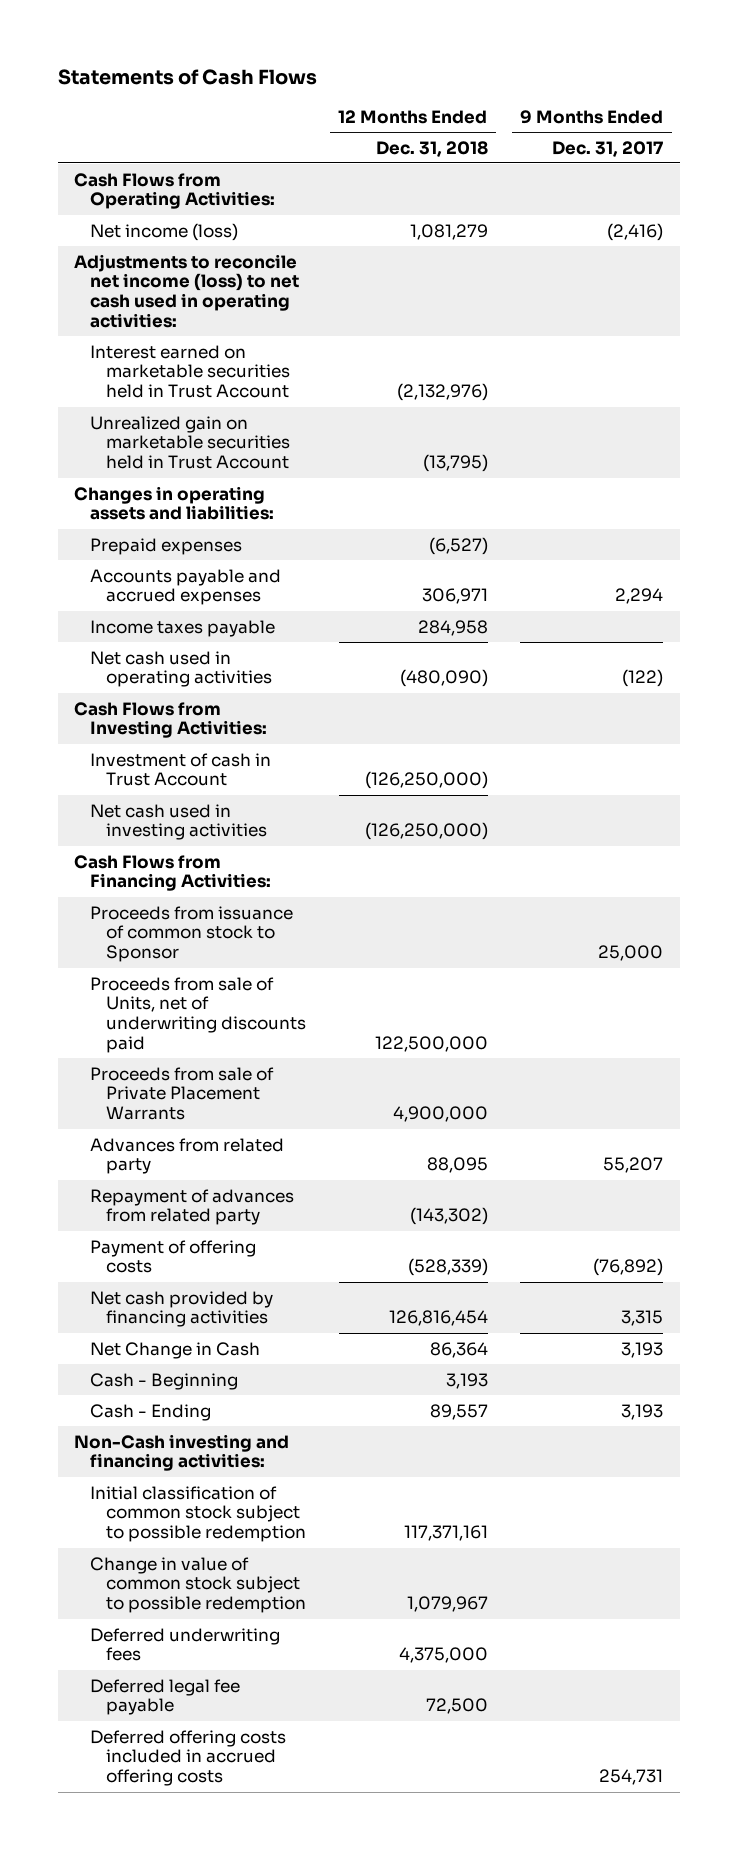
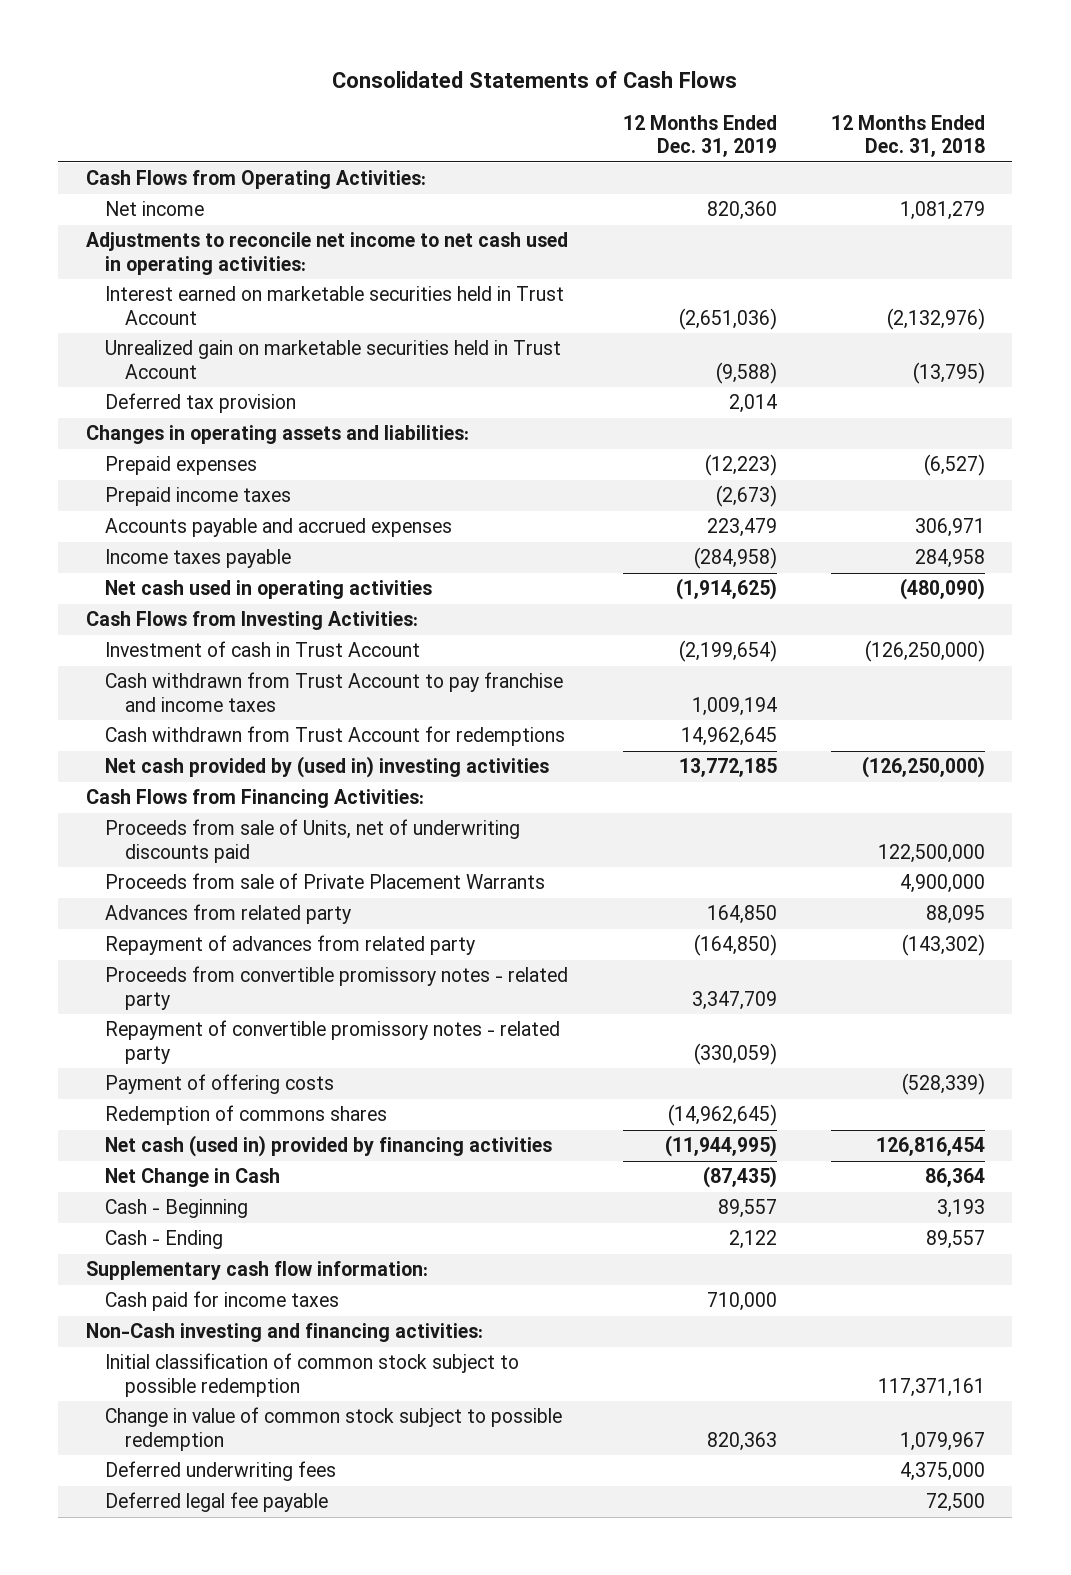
- Statements of Cash Flows
+ Consolidated Statements of Cash Flows
- | 12 Months Ended Dec. 31, 2018 | 9 Months Ended Dec. 31, 2017
+ | 12 Months Ended Dec. 31, 2019 | 12 Months Ended Dec. 31, 2018
- Net income (loss) | 1,081,279 | (2,416)
- Adjustments to reconcile net income (loss) to net cash used in operating activities:
+ Net income | 820,360 | 1,081,279
+ Adjustments to reconcile net income to net cash used in operating activities:
+ Deferred tax provision | 2,014 |
+ Prepaid income taxes | (2,673) |
- Net cash used in investing activities | (126,250,000) |
+ Cash withdrawn from Trust Account to pay franchise and income taxes | 1,009,194 |
+ Cash withdrawn from Trust Account for redemptions | 14,962,645 |
+ Net cash provided by (used in) investing activities | 13,772,185 | (126,250,000)
- Proceeds from issuance of common stock to Sponsor | | 25,000
+ Proceeds from convertible promissory notes - related party | 3,347,709 |
+ Repayment of convertible promissory notes - related party | (330,059) |
- Net cash provided by financing activities | 126,816,454 | 3,315
+ Redemption of commons shares | (14,962,645) |
+ Net cash (used in) provided by financing activities | (11,944,995) | 126,816,454
+ Supplementary cash flow information:
+ Cash paid for income taxes | 710,000 |
- Deferred offering costs included in accrued offering costs | | 254,731

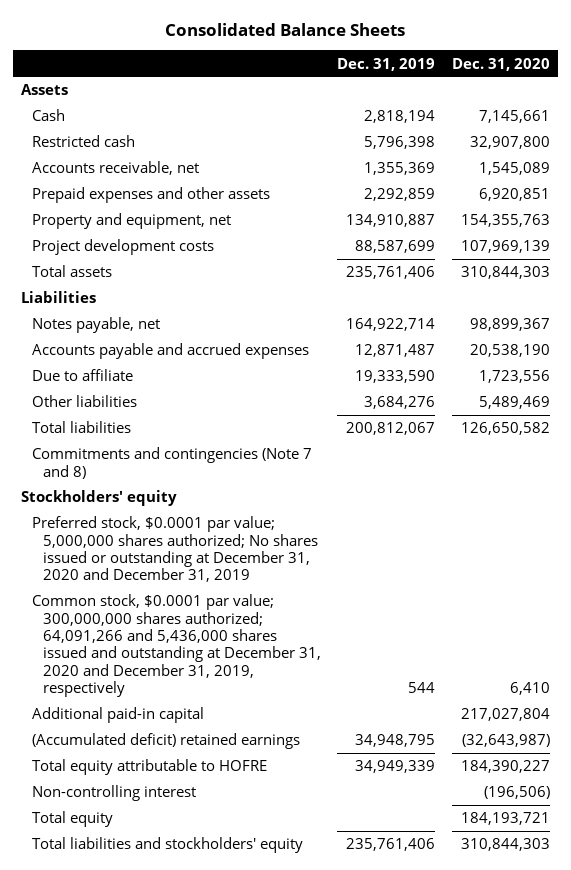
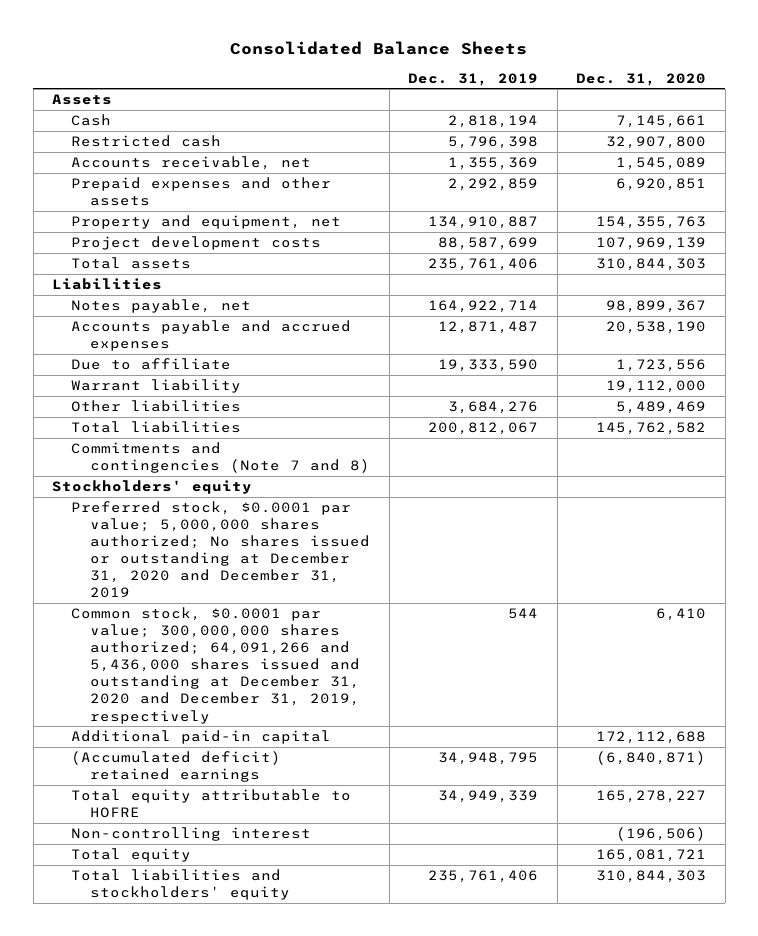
+ Warrant liability | | 19,112,000
- Total liabilities | 200,812,067 | 126,650,582
+ Total liabilities | 200,812,067 | 145,762,582
- Additional paid-in capital | | 217,027,804
- (Accumulated deficit) retained earnings | 34,948,795 | (32,643,987)
- Total equity attributable to HOFRE | 34,949,339 | 184,390,227
+ Additional paid-in capital | | 172,112,688
+ (Accumulated deficit) retained earnings | 34,948,795 | (6,840,871)
+ Total equity attributable to HOFRE | 34,949,339 | 165,278,227
- Total equity | | 184,193,721
+ Total equity | | 165,081,721

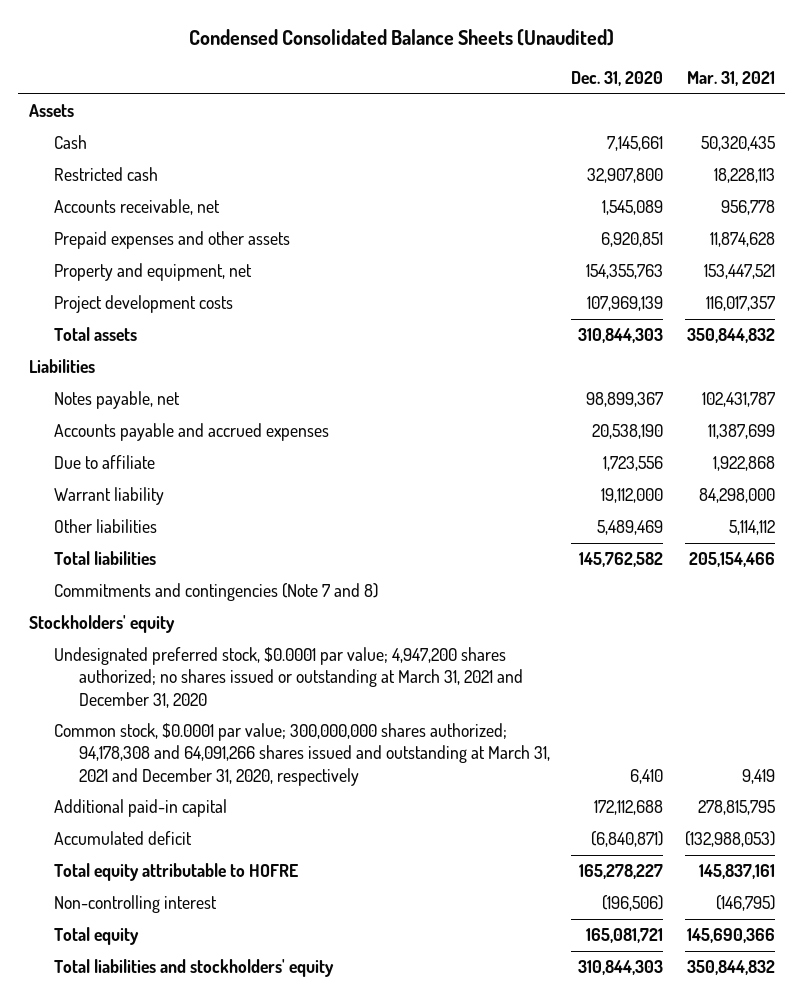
- Consolidated Balance Sheets
+ Condensed Consolidated Balance Sheets (Unaudited)
- | Dec. 31, 2019 | Dec. 31, 2020
+ | Dec. 31, 2020 | Mar. 31, 2021
- Preferred stock, $0.0001 par value; 5,000,000 shares authorized; No shares issued or outstanding at December 31, 2020 and December 31, 2019
- Common stock, $0.0001 par value; 300,000,000 shares authorized; 64,091,266 and 5,436,000 shares issued and outstanding at December 31, 2020 and December 31, 2019, respectively | 544 | 6,410
+ Undesignated preferred stock, $0.0001 par value; 4,947,200 shares authorized; no shares issued or outstanding at March 31, 2021 and December 31, 2020
+ Common stock, $0.0001 par value; 300,000,000 shares authorized; 94,178,308 and 64,091,266 shares issued and outstanding at March 31, 2021 and December 31, 2020, respectively | 6,410 | 9,419
- (Accumulated deficit) retained earnings | 34,948,795 | (6,840,871)
+ Accumulated deficit | (6,840,871) | (132,988,053)

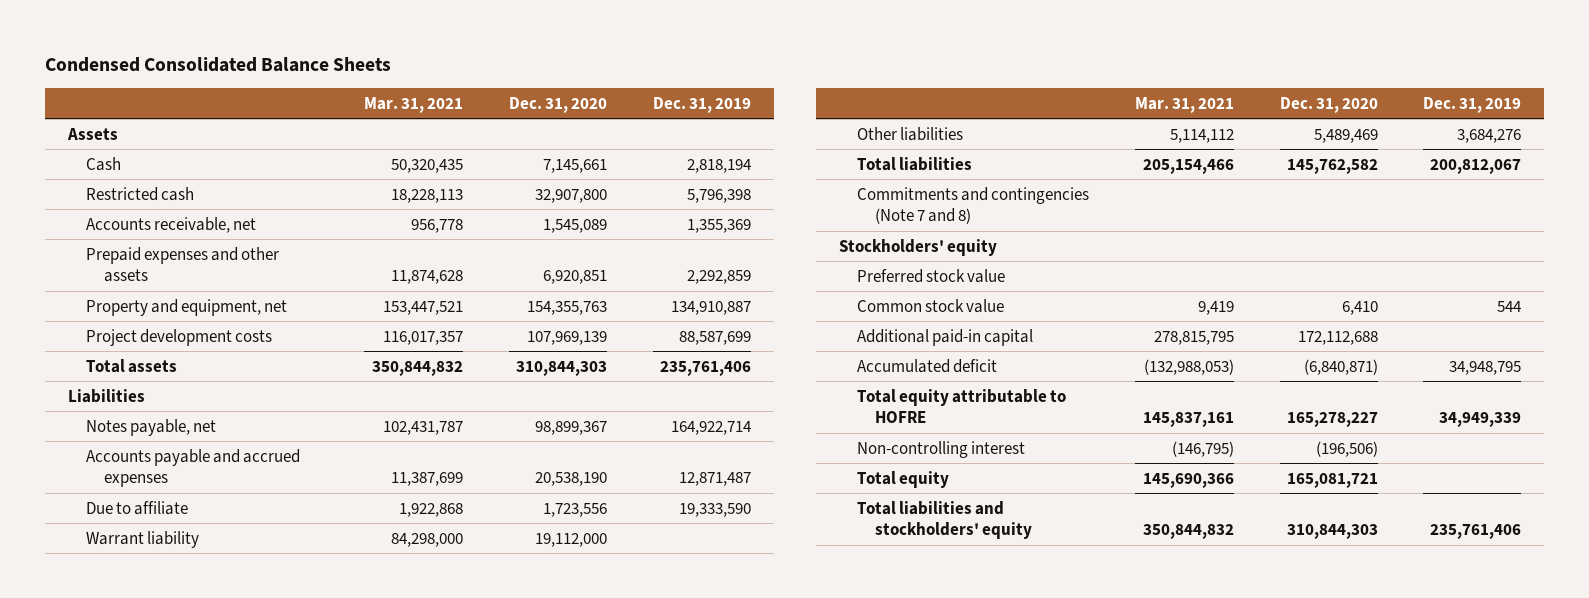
- Condensed Consolidated Balance Sheets (Unaudited)
+ Condensed Consolidated Balance Sheets
- | Dec. 31, 2020 | Mar. 31, 2021
+ | Mar. 31, 2021 | Dec. 31, 2020 | Dec. 31, 2019
- Undesignated preferred stock, $0.0001 par value; 4,947,200 shares authorized; no shares issued or outstanding at March 31, 2021 and December 31, 2020
- Common stock, $0.0001 par value; 300,000,000 shares authorized; 94,178,308 and 64,091,266 shares issued and outstanding at March 31, 2021 and December 31, 2020, respectively | 6,410 | 9,419
+ Preferred stock value
+ Common stock value | 9,419 | 6,410 | 544

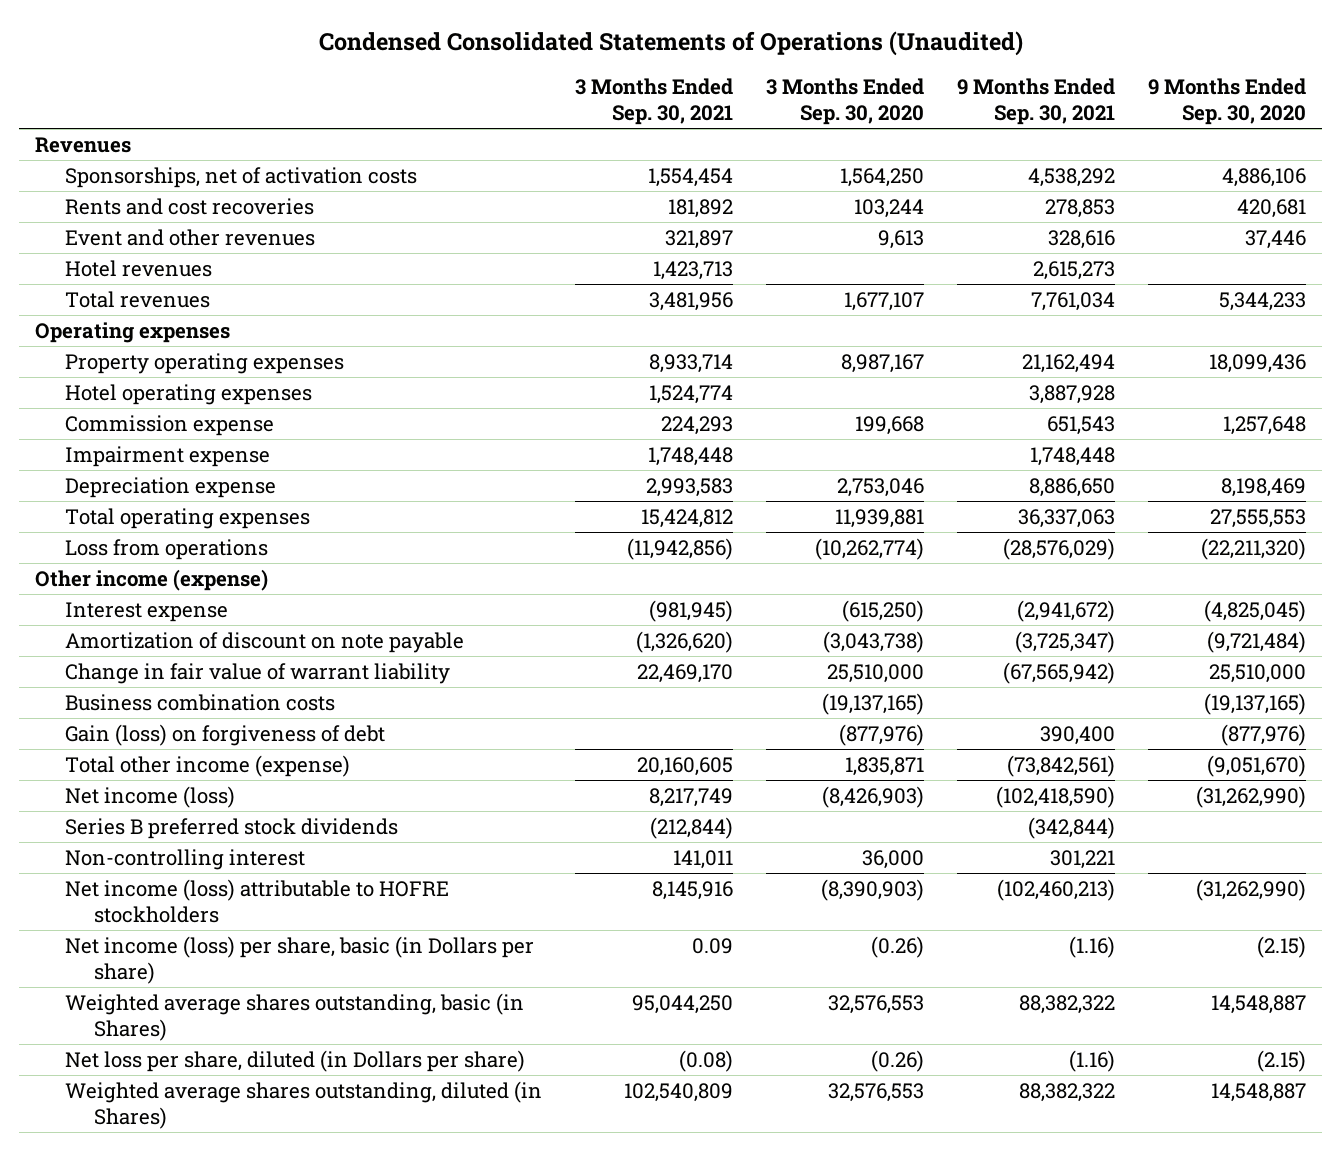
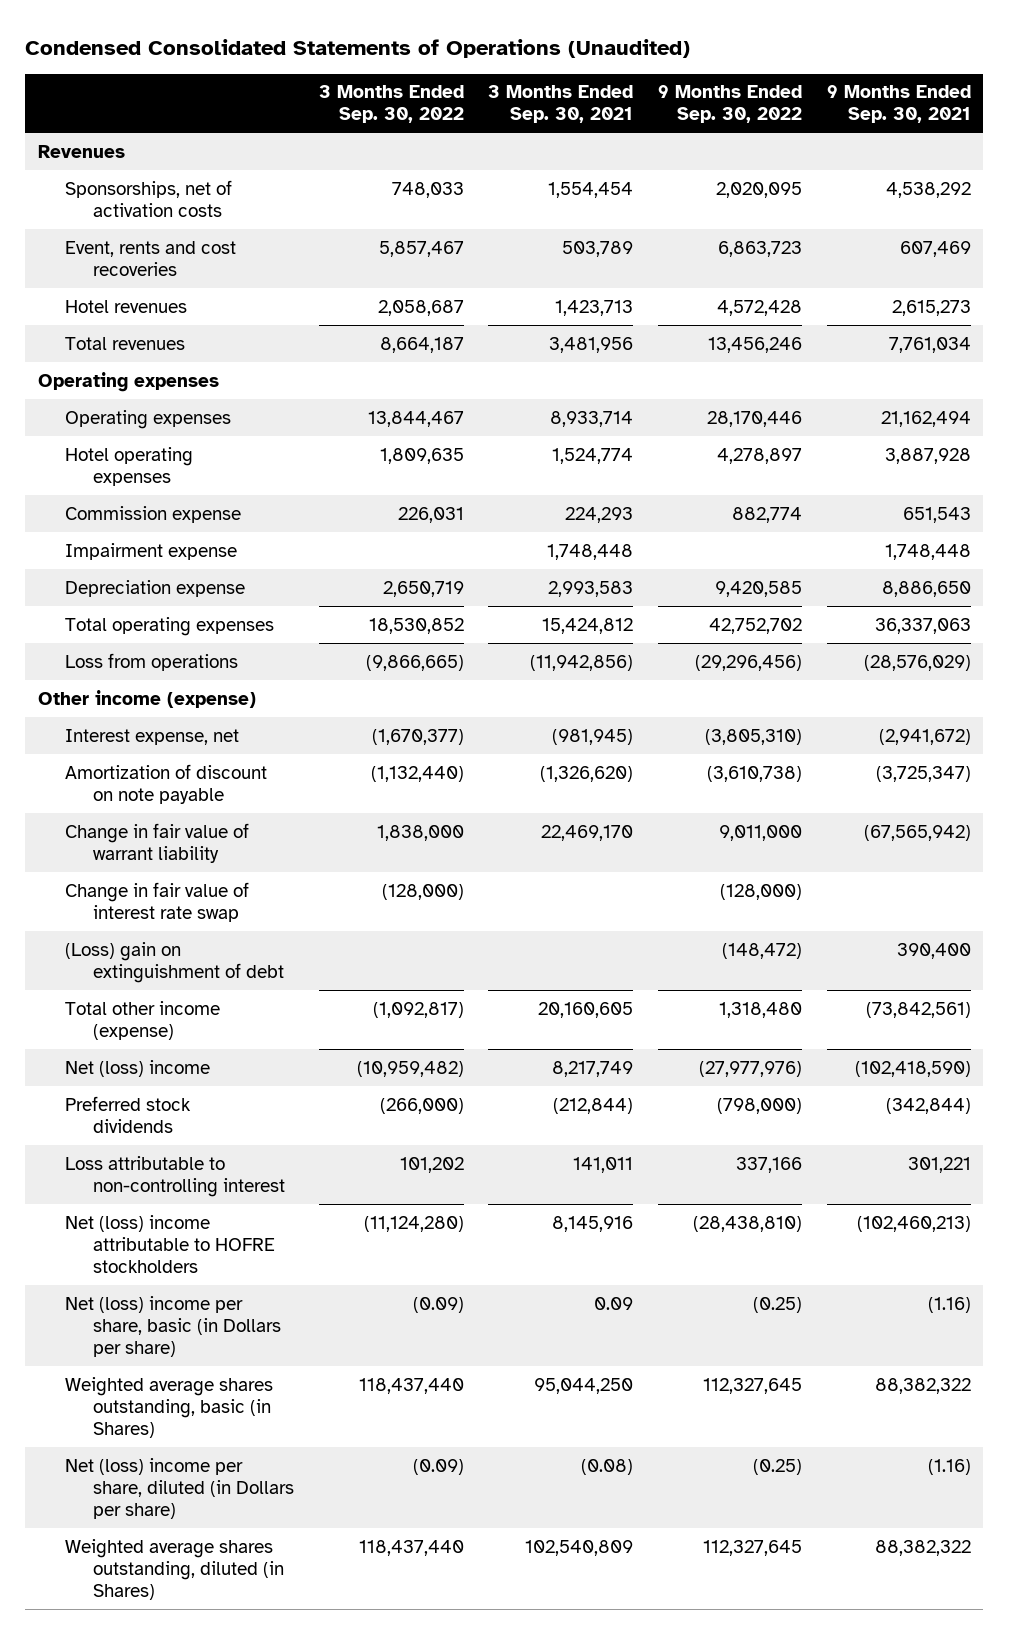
- | 3 Months Ended Sep. 30, 2021 | 3 Months Ended Sep. 30, 2020 | 9 Months Ended Sep. 30, 2021 | 9 Months Ended Sep. 30, 2020
+ | 3 Months Ended Sep. 30, 2022 | 3 Months Ended Sep. 30, 2021 | 9 Months Ended Sep. 30, 2022 | 9 Months Ended Sep. 30, 2021
- Rents and cost recoveries | 181,892 | 103,244 | 278,853 | 420,681
- Event and other revenues | 321,897 | 9,613 | 328,616 | 37,446
+ Event, rents and cost recoveries | 5,857,467 | 503,789 | 6,863,723 | 607,469
- Property operating expenses | 8,933,714 | 8,987,167 | 21,162,494 | 18,099,436
+ Operating expenses | 13,844,467 | 8,933,714 | 28,170,446 | 21,162,494
- Interest expense | (981,945) | (615,250) | (2,941,672) | (4,825,045)
+ Interest expense, net | (1,670,377) | (981,945) | (3,805,310) | (2,941,672)
- Business combination costs | | (19,137,165) | | (19,137,165)
- Gain (loss) on forgiveness of debt | | (877,976) | 390,400 | (877,976)
+ Change in fair value of interest rate swap | (128,000) | | (128,000) |
+ (Loss) gain on extinguishment of debt | | | (148,472) | 390,400
- Net income (loss) | 8,217,749 | (8,426,903) | (102,418,590) | (31,262,990)
- Series B preferred stock dividends | (212,844) | | (342,844) |
- Non-controlling interest | 141,011 | 36,000 | 301,221 |
- Net income (loss) attributable to HOFRE stockholders | 8,145,916 | (8,390,903) | (102,460,213) | (31,262,990)
- Net income (loss) per share, basic (in Dollars per share) | 0.09 | (0.26) | (1.16) | (2.15)
+ Net (loss) income | (10,959,482) | 8,217,749 | (27,977,976) | (102,418,590)
+ Preferred stock dividends | (266,000) | (212,844) | (798,000) | (342,844)
+ Loss attributable to non-controlling interest | 101,202 | 141,011 | 337,166 | 301,221
+ Net (loss) income attributable to HOFRE stockholders | (11,124,280) | 8,145,916 | (28,438,810) | (102,460,213)
+ Net (loss) income per share, basic (in Dollars per share) | (0.09) | 0.09 | (0.25) | (1.16)
- Net loss per share, diluted (in Dollars per share) | (0.08) | (0.26) | (1.16) | (2.15)
+ Net (loss) income per share, diluted (in Dollars per share) | (0.09) | (0.08) | (0.25) | (1.16)

